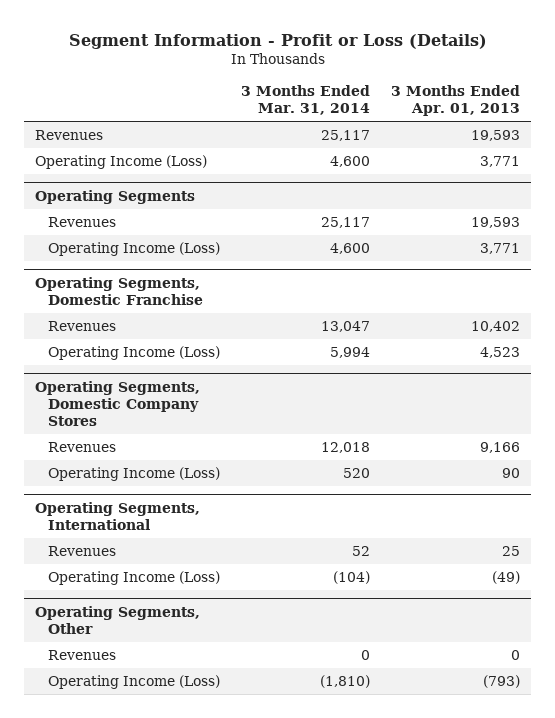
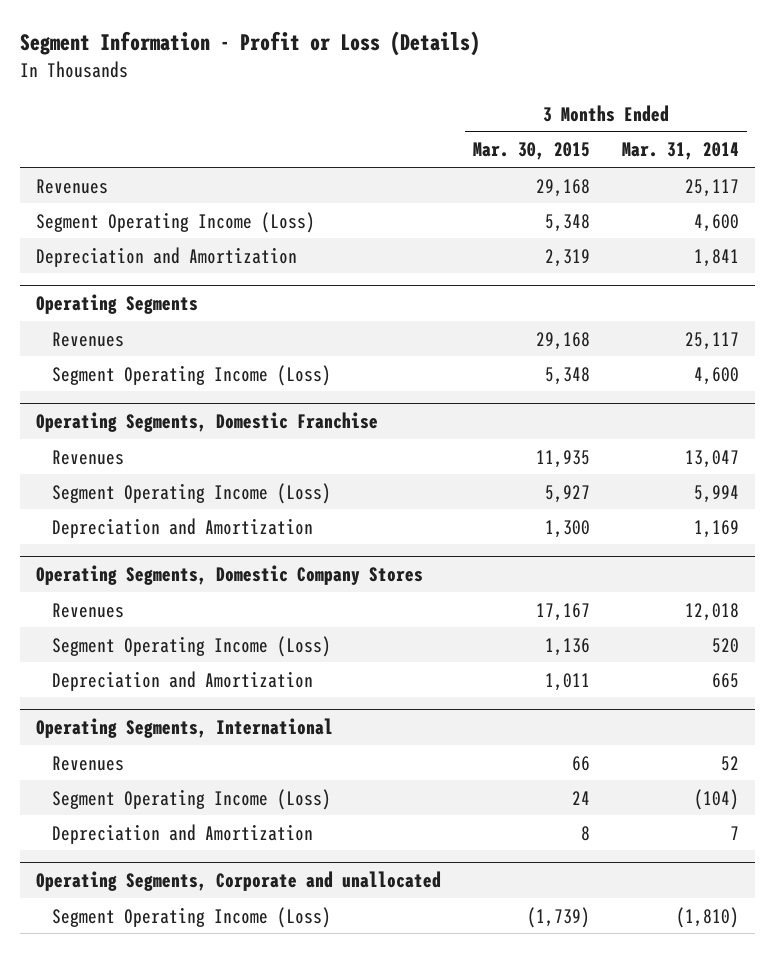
- | 3 Months Ended Mar. 31, 2014 | 3 Months Ended Apr. 01, 2013
+ | 3 Months Ended Mar. 30, 2015 | 3 Months Ended Mar. 31, 2014
- Operating Income (Loss) | 4,600 | 3,771
+ Segment Operating Income (Loss) | 5,348 | 4,600
+ Depreciation and Amortization | 2,319 | 1,841
@ Operating Segments
- Operating Income (Loss) | 4,600 | 3,771
+ Segment Operating Income (Loss) | 5,348 | 4,600
@ Operating Segments, Domestic Franchise
- Operating Income (Loss) | 5,994 | 4,523
+ Segment Operating Income (Loss) | 5,927 | 5,994
+ Depreciation and Amortization | 1,300 | 1,169
@ Operating Segments, Domestic Company Stores
- Operating Income (Loss) | 520 | 90
+ Segment Operating Income (Loss) | 1,136 | 520
+ Depreciation and Amortization | 1,011 | 665
@ Operating Segments, International
- Operating Income (Loss) | (104) | (49)
- Operating Segments, Other
- Revenues | 0 | 0
- Operating Income (Loss) | (1,810) | (793)
@ Operating Segments, International
+ Segment Operating Income (Loss) | 24 | (104)
+ Depreciation and Amortization | 8 | 7
+ Operating Segments, Corporate and unallocated
+ Segment Operating Income (Loss) | (1,739) | (1,810)

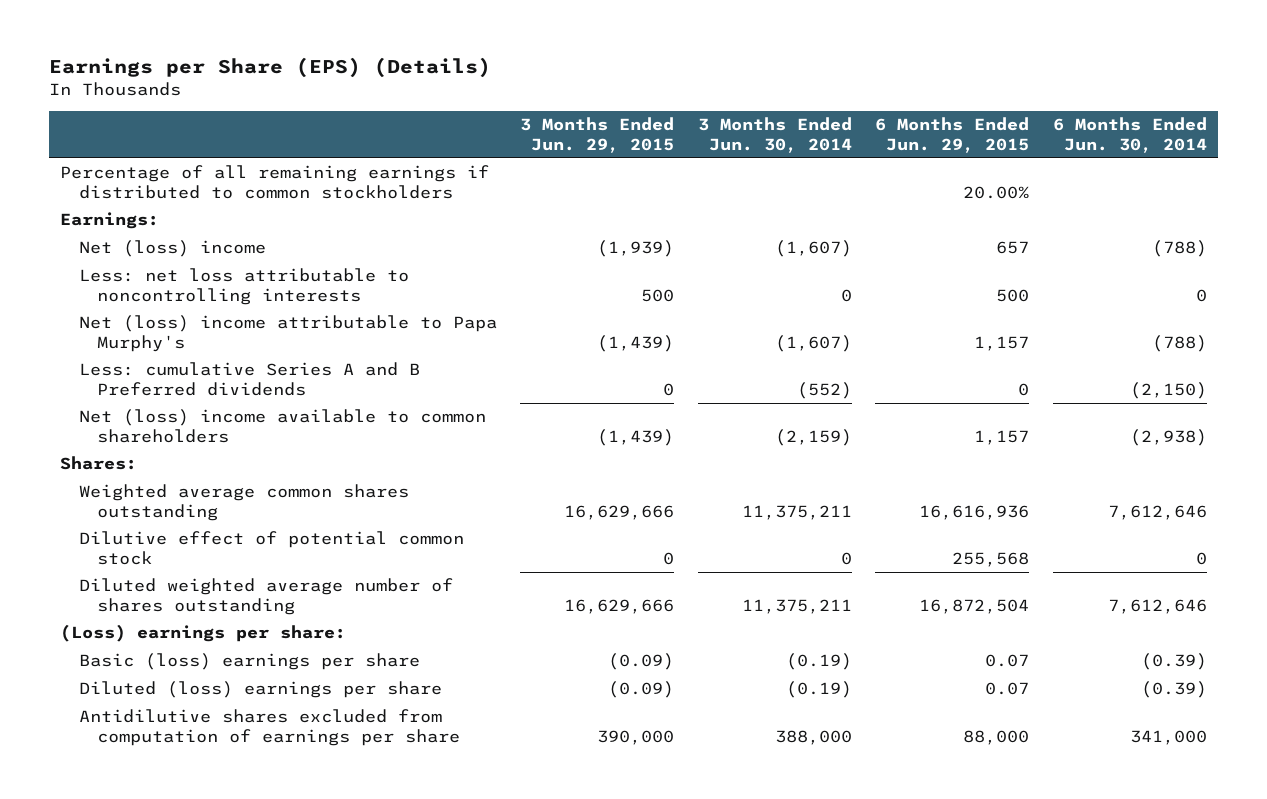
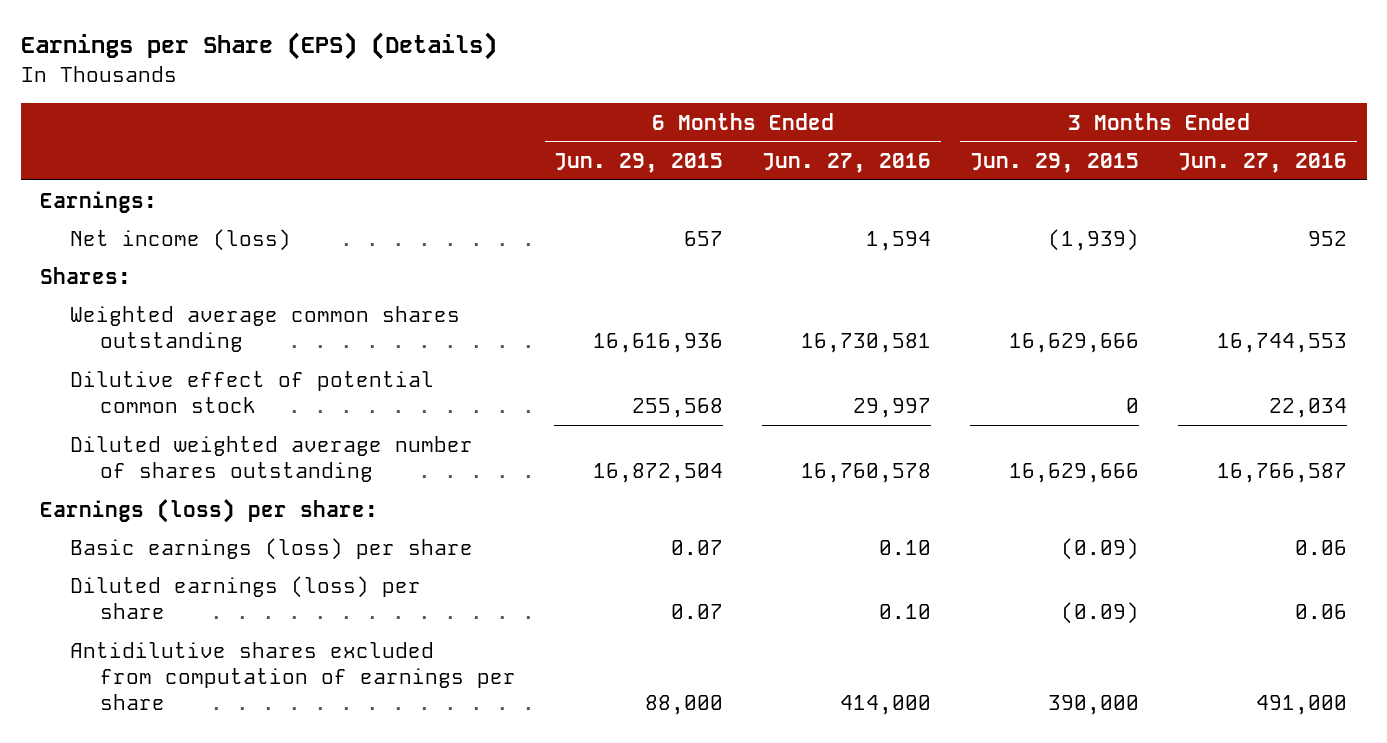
- | 3 Months Ended Jun. 29, 2015 | 3 Months Ended Jun. 30, 2014 | 6 Months Ended Jun. 29, 2015 | 6 Months Ended Jun. 30, 2014
+ | 6 Months Ended Jun. 29, 2015 | 6 Months Ended Jun. 27, 2016 | 3 Months Ended Jun. 29, 2015 | 3 Months Ended Jun. 27, 2016
- Percentage of all remaining earnings if distributed to common stockholders | | | 20.00% |
- Net (loss) income | (1,939) | (1,607) | 657 | (788)
- Less: net loss attributable to noncontrolling interests | 500 | 0 | 500 | 0
- Net (loss) income attributable to Papa Murphy's | (1,439) | (1,607) | 1,157 | (788)
- Less: cumulative Series A and B Preferred dividends | 0 | (552) | 0 | (2,150)
- Net (loss) income available to common shareholders | (1,439) | (2,159) | 1,157 | (2,938)
+ Net income (loss) | 657 | 1,594 | (1,939) | 952
- (Loss) earnings per share:
- Basic (loss) earnings per share | (0.09) | (0.19) | 0.07 | (0.39)
- Diluted (loss) earnings per share | (0.09) | (0.19) | 0.07 | (0.39)
+ Earnings (loss) per share:
+ Basic earnings (loss) per share | 0.07 | 0.10 | (0.09) | 0.06
+ Diluted earnings (loss) per share | 0.07 | 0.10 | (0.09) | 0.06

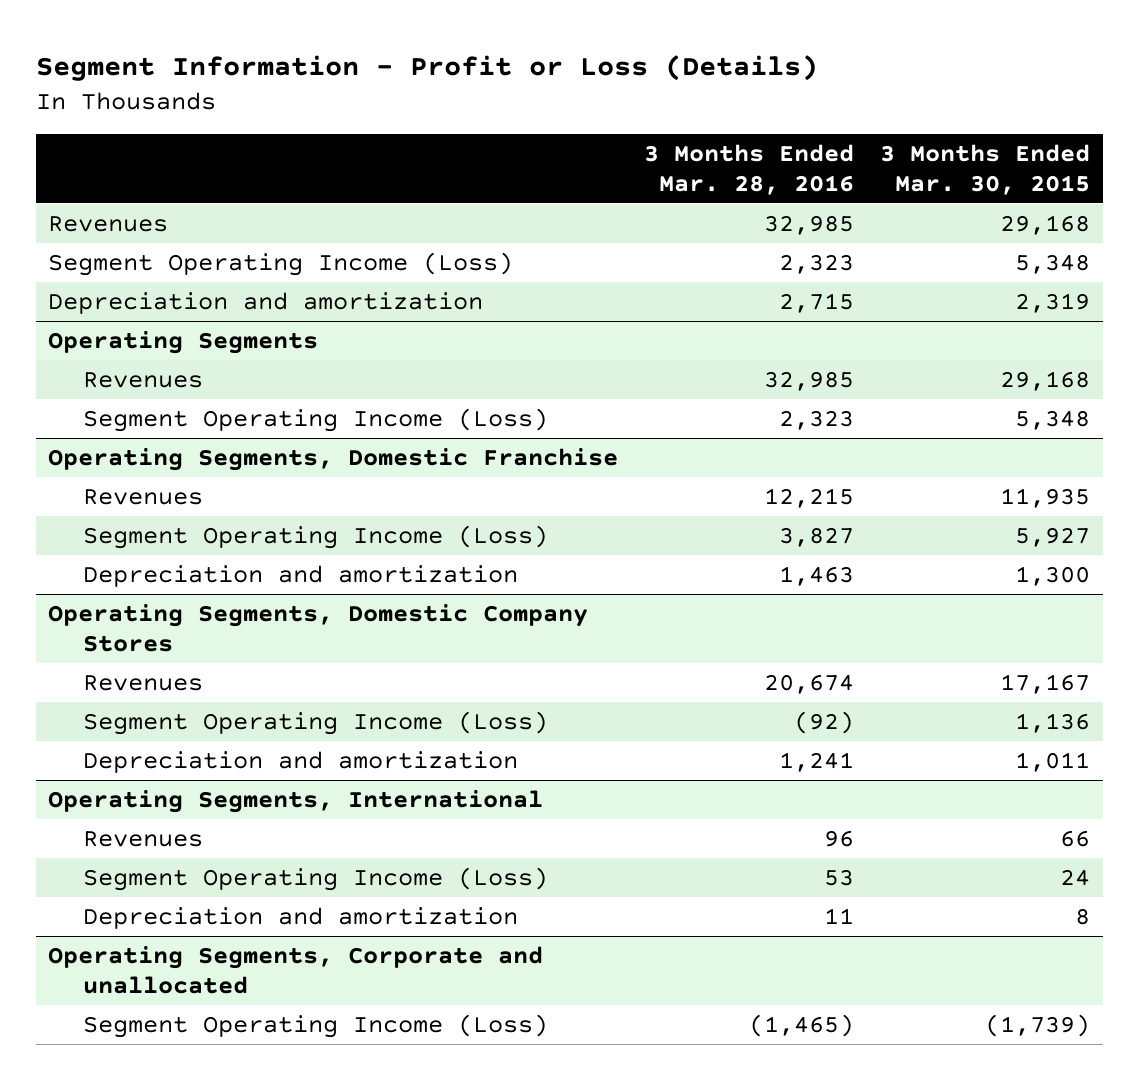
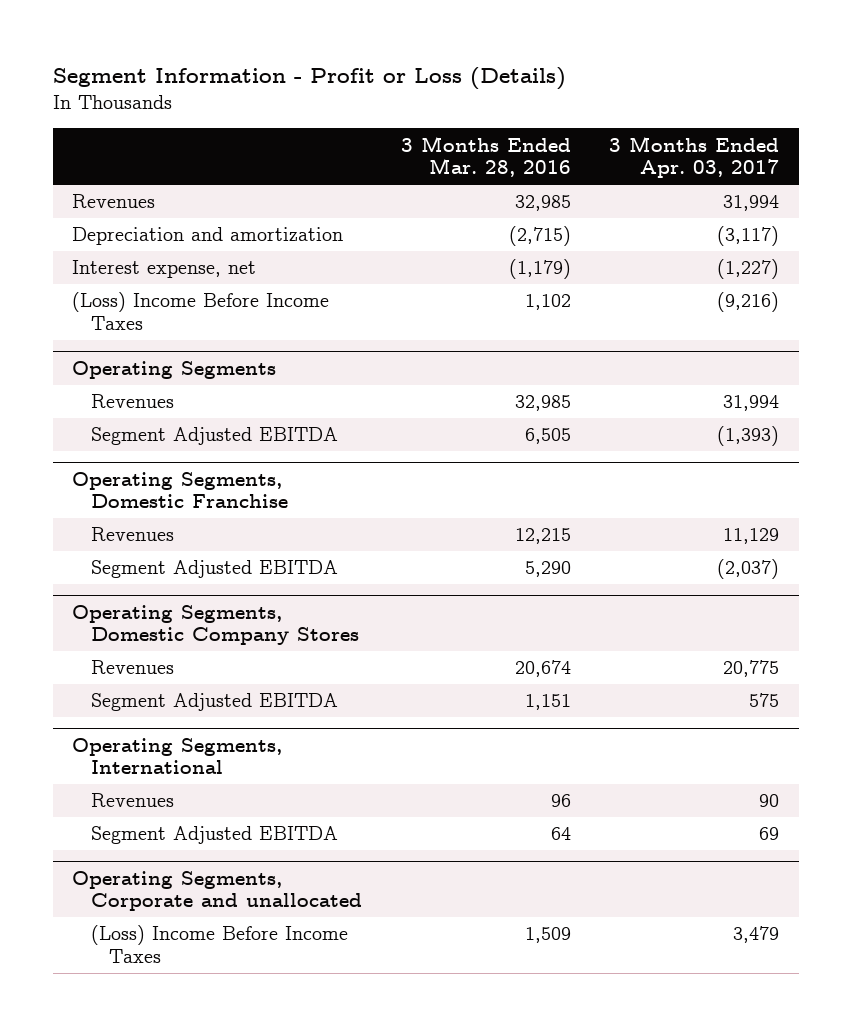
- | 3 Months Ended Mar. 28, 2016 | 3 Months Ended Mar. 30, 2015
+ | 3 Months Ended Mar. 28, 2016 | 3 Months Ended Apr. 03, 2017
- Segment Operating Income (Loss) | 2,323 | 5,348
- Depreciation and amortization | 2,715 | 2,319
+ Depreciation and amortization | (2,715) | (3,117)
+ Interest expense, net | (1,179) | (1,227)
+ (Loss) Income Before Income Taxes | 1,102 | (9,216)
@ Operating Segments
- Segment Operating Income (Loss) | 2,323 | 5,348
+ Segment Adjusted EBITDA | 6,505 | (1,393)
@ Operating Segments, Domestic Franchise
- Segment Operating Income (Loss) | 3,827 | 5,927
- Depreciation and amortization | 1,463 | 1,300
+ Segment Adjusted EBITDA | 5,290 | (2,037)
@ Operating Segments, Domestic Company Stores
- Segment Operating Income (Loss) | (92) | 1,136
- Depreciation and amortization | 1,241 | 1,011
+ Segment Adjusted EBITDA | 1,151 | 575
@ Operating Segments, International
- Segment Operating Income (Loss) | 53 | 24
- Depreciation and amortization | 11 | 8
+ Segment Adjusted EBITDA | 64 | 69
@ Operating Segments, Corporate and unallocated
- Segment Operating Income (Loss) | (1,465) | (1,739)
+ (Loss) Income Before Income Taxes | 1,509 | 3,479

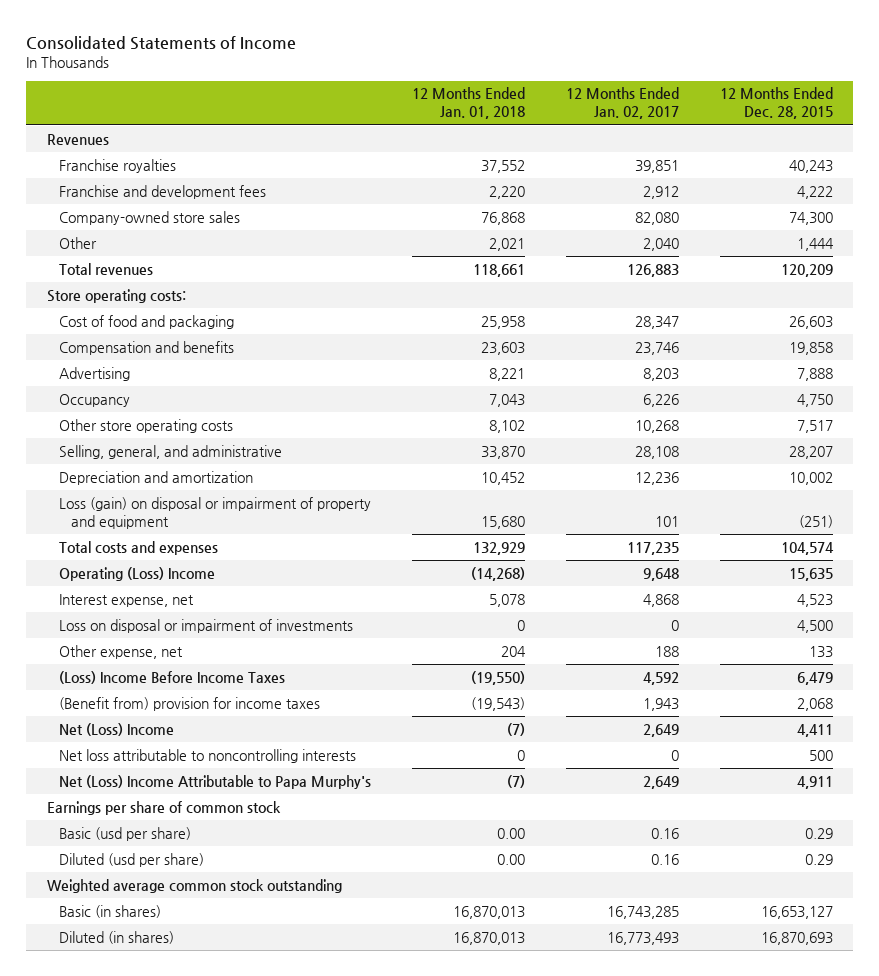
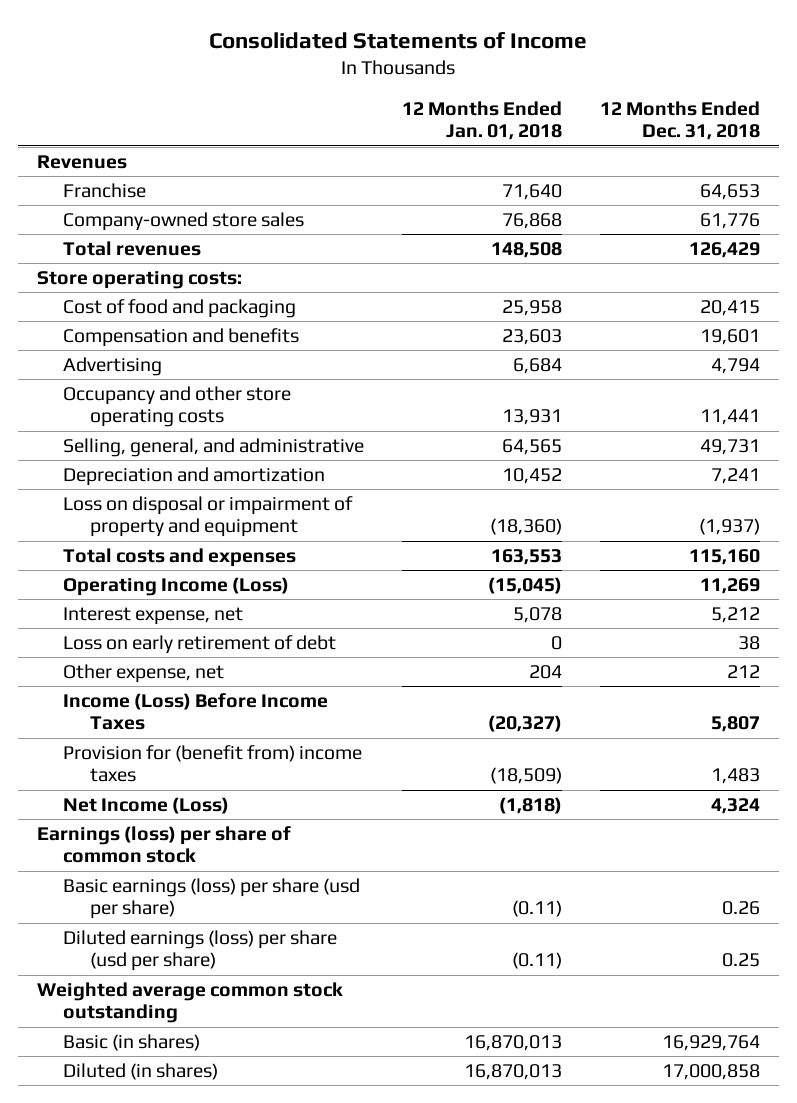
- | 12 Months Ended Jan. 01, 2018 | 12 Months Ended Jan. 02, 2017 | 12 Months Ended Dec. 28, 2015
+ | 12 Months Ended Jan. 01, 2018 | 12 Months Ended Dec. 31, 2018
- Franchise royalties | 37,552 | 39,851 | 40,243
- Franchise and development fees | 2,220 | 2,912 | 4,222
+ Franchise | 71,640 | 64,653
- Other | 2,021 | 2,040 | 1,444
- Total revenues | 118,661 | 126,883 | 120,209
+ Total revenues | 148,508 | 126,429
- Advertising | 8,221 | 8,203 | 7,888
- Occupancy | 7,043 | 6,226 | 4,750
- Other store operating costs | 8,102 | 10,268 | 7,517
- Selling, general, and administrative | 33,870 | 28,108 | 28,207
+ Advertising | 6,684 | 4,794
+ Occupancy and other store operating costs | 13,931 | 11,441
+ Selling, general, and administrative | 64,565 | 49,731
- Loss (gain) on disposal or impairment of property and equipment | 15,680 | 101 | (251)
- Total costs and expenses | 132,929 | 117,235 | 104,574
- Operating (Loss) Income | (14,268) | 9,648 | 15,635
+ Loss on disposal or impairment of property and equipment | (18,360) | (1,937)
+ Total costs and expenses | 163,553 | 115,160
+ Operating Income (Loss) | (15,045) | 11,269
- Loss on disposal or impairment of investments | 0 | 0 | 4,500
+ Loss on early retirement of debt | 0 | 38
- (Loss) Income Before Income Taxes | (19,550) | 4,592 | 6,479
- (Benefit from) provision for income taxes | (19,543) | 1,943 | 2,068
- Net (Loss) Income | (7) | 2,649 | 4,411
- Net loss attributable to noncontrolling interests | 0 | 0 | 500
- Net (Loss) Income Attributable to Papa Murphy's | (7) | 2,649 | 4,911
- Earnings per share of common stock
- Basic (usd per share) | 0.00 | 0.16 | 0.29
- Diluted (usd per share) | 0.00 | 0.16 | 0.29
+ Income (Loss) Before Income Taxes | (20,327) | 5,807
+ Provision for (benefit from) income taxes | (18,509) | 1,483
+ Net Income (Loss) | (1,818) | 4,324
+ Earnings (loss) per share of common stock
+ Basic earnings (loss) per share (usd per share) | (0.11) | 0.26
+ Diluted earnings (loss) per share (usd per share) | (0.11) | 0.25

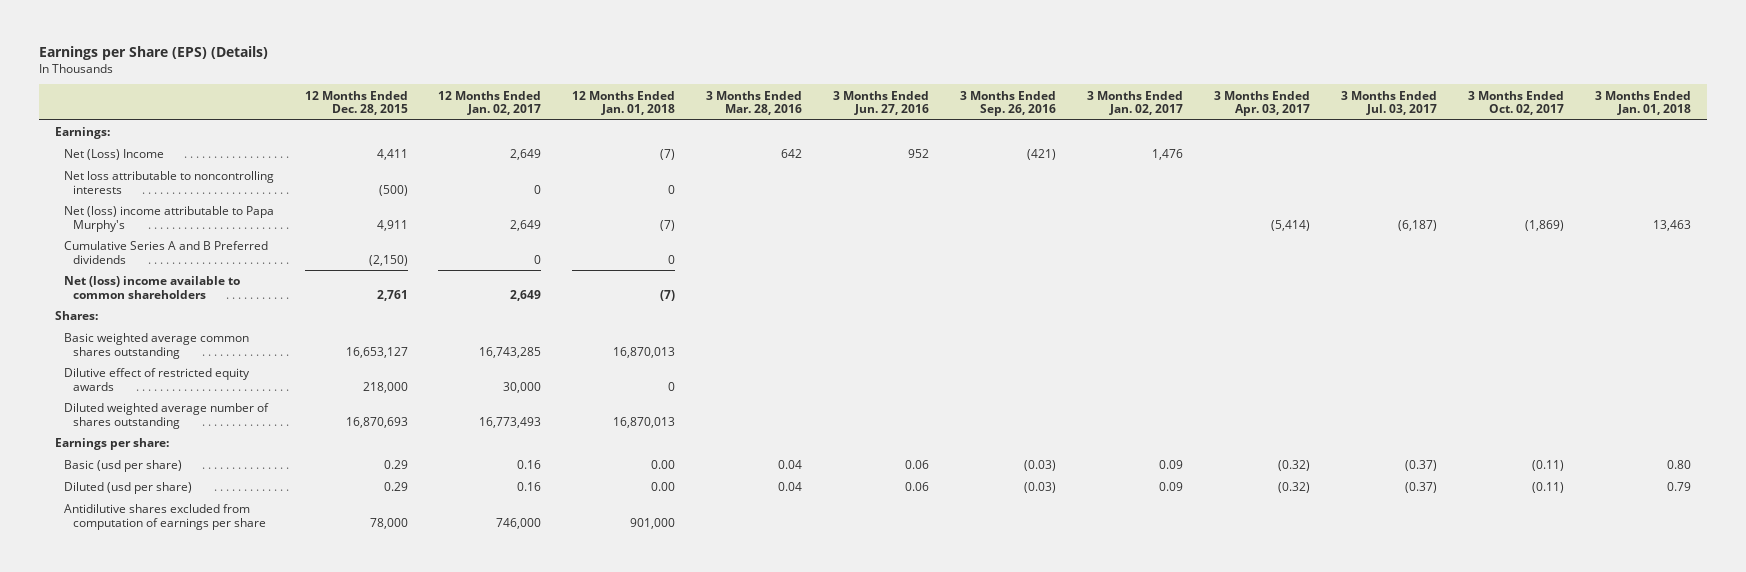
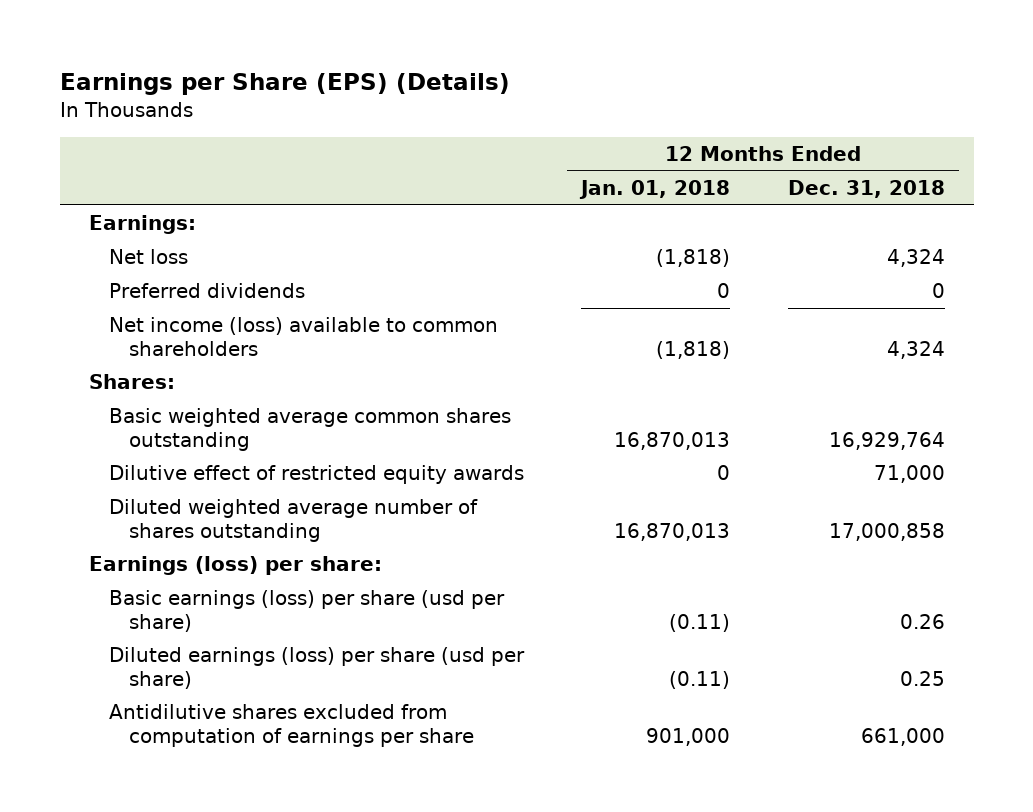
- | 12 Months Ended Dec. 28, 2015 | 12 Months Ended Jan. 02, 2017 | 12 Months Ended Jan. 01, 2018 | 3 Months Ended Mar. 28, 2016 | 3 Months Ended Jun. 27, 2016 | 3 Months Ended Sep. 26, 2016 | 3 Months Ended Jan. 02, 2017 | 3 Months Ended Apr. 03, 2017 | 3 Months Ended Jul. 03, 2017 | 3 Months Ended Oct. 02, 2017 | 3 Months Ended Jan. 01, 2018
+ | 12 Months Ended Jan. 01, 2018 | 12 Months Ended Dec. 31, 2018
- Net (Loss) Income | 4,411 | 2,649 | (7) | 642 | 952 | (421) | 1,476 | | | |
- Net loss attributable to noncontrolling interests | (500) | 0 | 0 | | | | | | | |
- Net (loss) income attributable to Papa Murphy's | 4,911 | 2,649 | (7) | | | | | (5,414) | (6,187) | (1,869) | 13,463
- Cumulative Series A and B Preferred dividends | (2,150) | 0 | 0 | | | | | | | |
- Net (loss) income available to common shareholders | 2,761 | 2,649 | (7) | | | | | | | |
+ Net loss | (1,818) | 4,324
+ Preferred dividends | 0 | 0
+ Net income (loss) available to common shareholders | (1,818) | 4,324
- Earnings per share:
- Basic (usd per share) | 0.29 | 0.16 | 0.00 | 0.04 | 0.06 | (0.03) | 0.09 | (0.32) | (0.37) | (0.11) | 0.80
- Diluted (usd per share) | 0.29 | 0.16 | 0.00 | 0.04 | 0.06 | (0.03) | 0.09 | (0.32) | (0.37) | (0.11) | 0.79
+ Earnings (loss) per share:
+ Basic earnings (loss) per share (usd per share) | (0.11) | 0.26
+ Diluted earnings (loss) per share (usd per share) | (0.11) | 0.25

